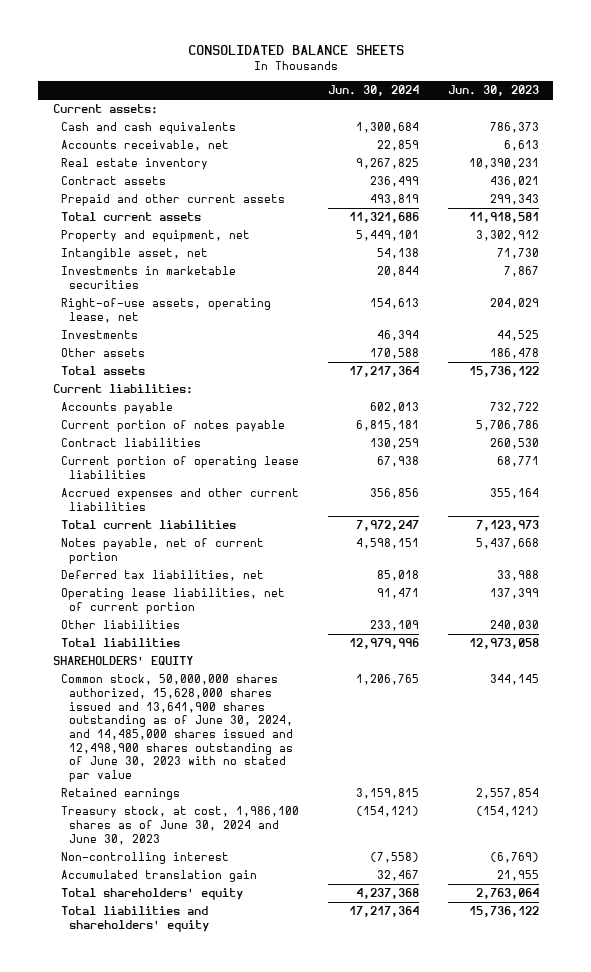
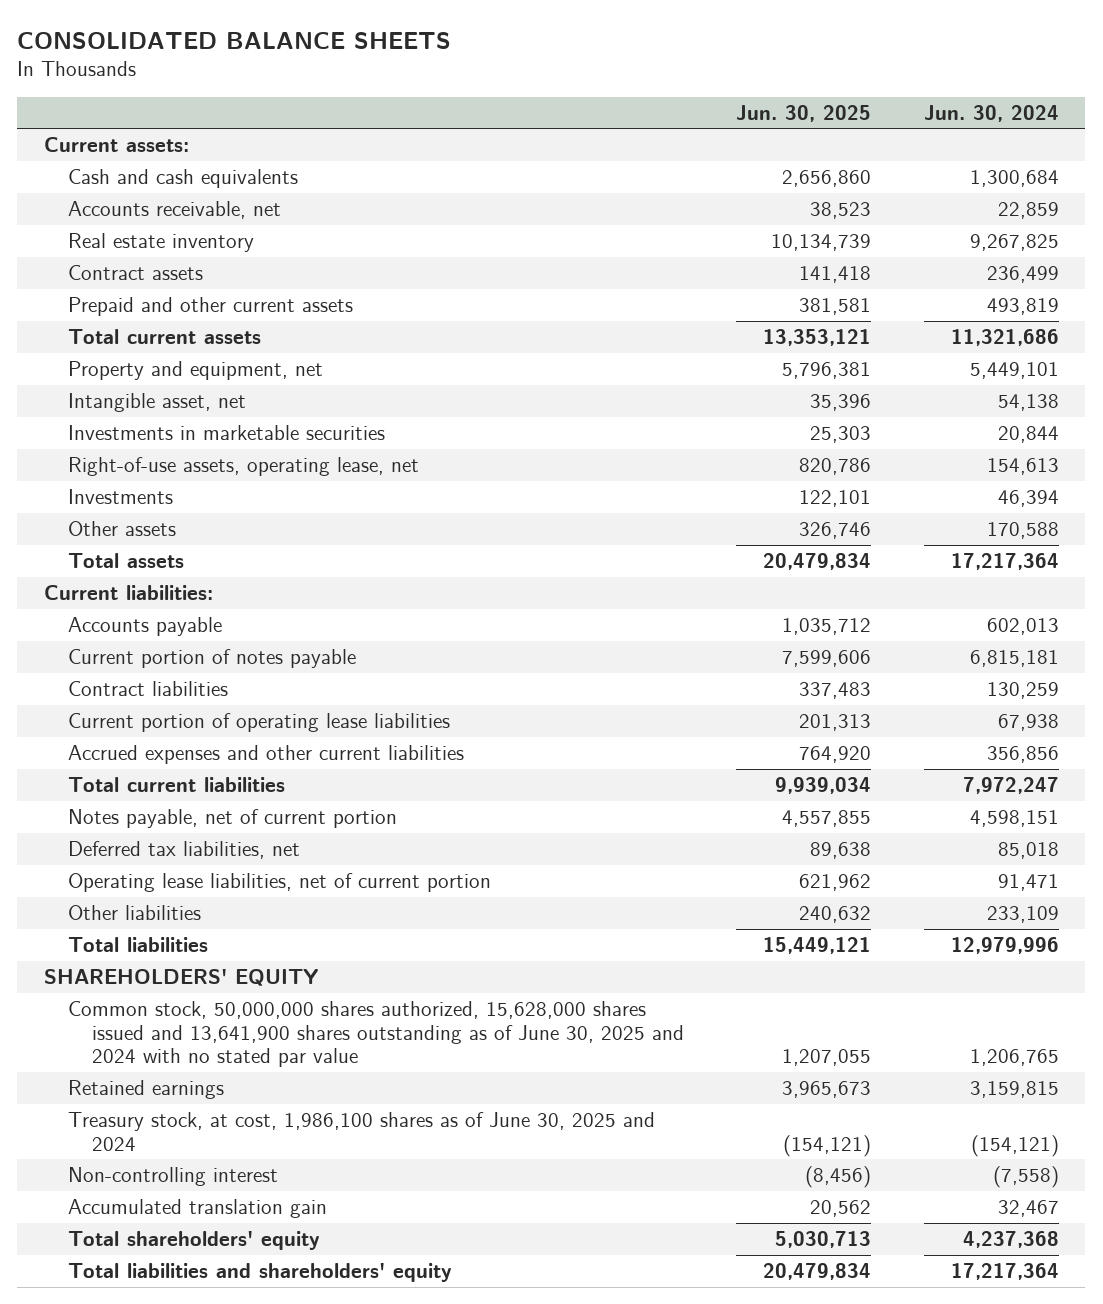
- | Jun. 30, 2024 | Jun. 30, 2023
+ | Jun. 30, 2025 | Jun. 30, 2024
- Common stock, 50,000,000 shares authorized, 15,628,000 shares issued and 13,641,900 shares outstanding as of June 30, 2024, and 14,485,000 shares issued and 12,498,900 shares outstanding as of June 30, 2023 with no stated par value | 1,206,765 | 344,145
+ Common stock, 50,000,000 shares authorized, 15,628,000 shares issued and 13,641,900 shares outstanding as of June 30, 2025 and 2024 with no stated par value | 1,207,055 | 1,206,765
- Treasury stock, at cost, 1,986,100 shares as of June 30, 2024 and June 30, 2023 | (154,121) | (154,121)
+ Treasury stock, at cost, 1,986,100 shares as of June 30, 2025 and 2024 | (154,121) | (154,121)

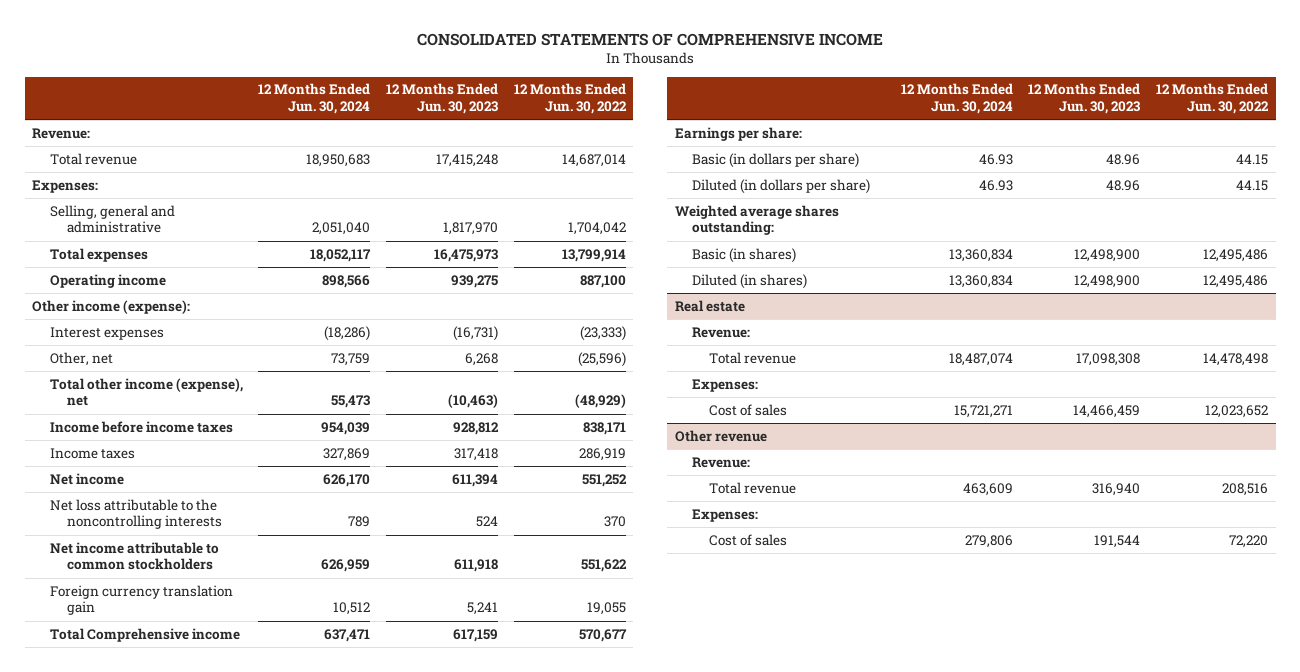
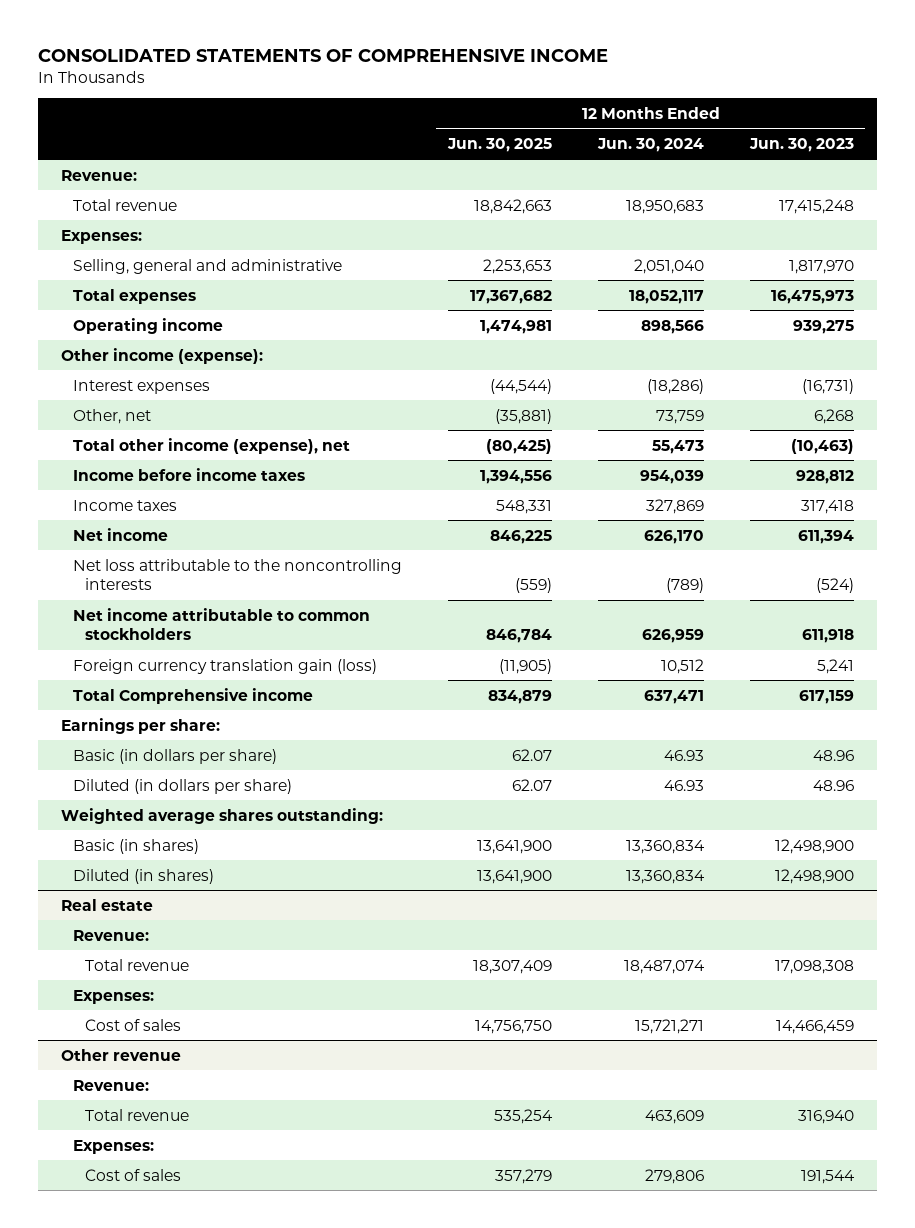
- | 12 Months Ended Jun. 30, 2024 | 12 Months Ended Jun. 30, 2023 | 12 Months Ended Jun. 30, 2022
+ | 12 Months Ended Jun. 30, 2025 | 12 Months Ended Jun. 30, 2024 | 12 Months Ended Jun. 30, 2023
- Net loss attributable to the noncontrolling interests | 789 | 524 | 370
+ Net loss attributable to the noncontrolling interests | (559) | (789) | (524)
- Foreign currency translation gain | 10,512 | 5,241 | 19,055
+ Foreign currency translation gain (loss) | (11,905) | 10,512 | 5,241

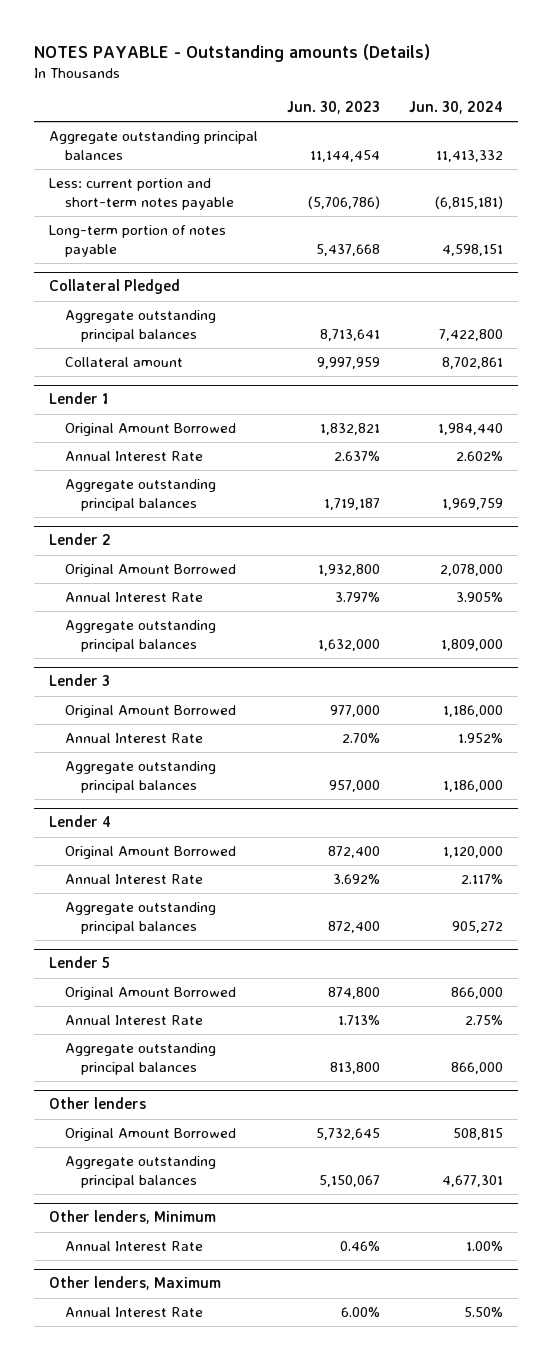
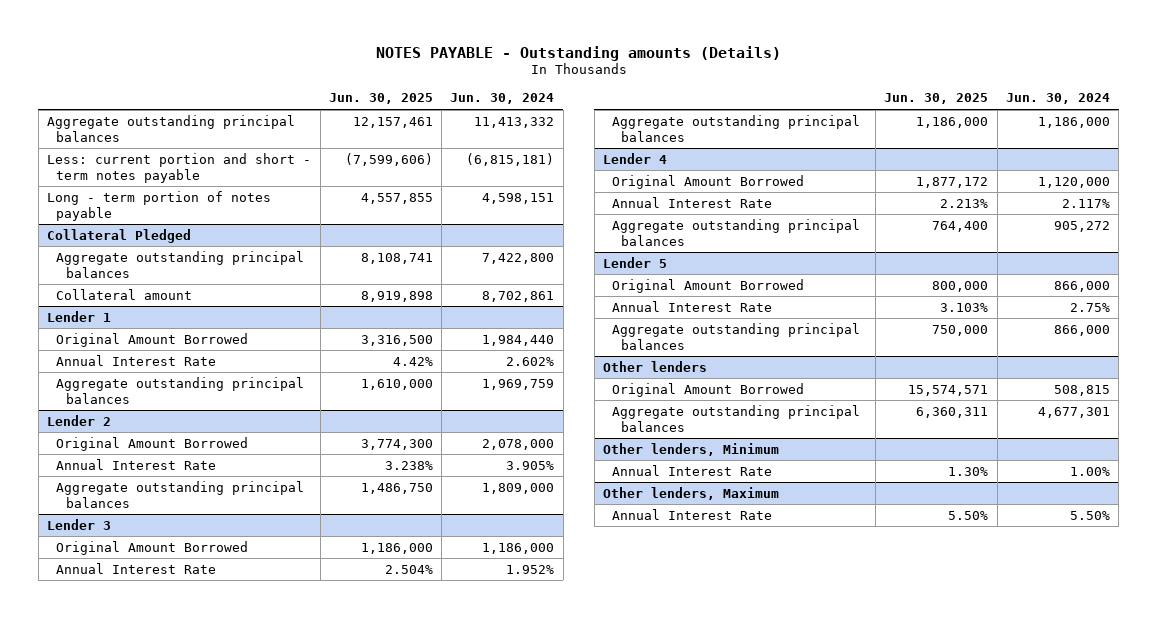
- | Jun. 30, 2023 | Jun. 30, 2024
+ | Jun. 30, 2025 | Jun. 30, 2024
- Less: current portion and short-term notes payable | (5,706,786) | (6,815,181)
- Long-term portion of notes payable | 5,437,668 | 4,598,151
+ Less: current portion and short - term notes payable | (7,599,606) | (6,815,181)
+ Long - term portion of notes payable | 4,557,855 | 4,598,151

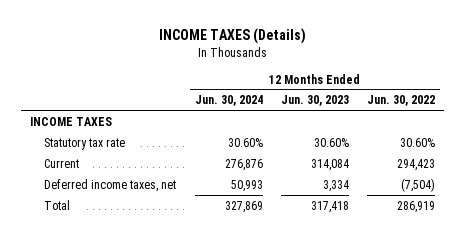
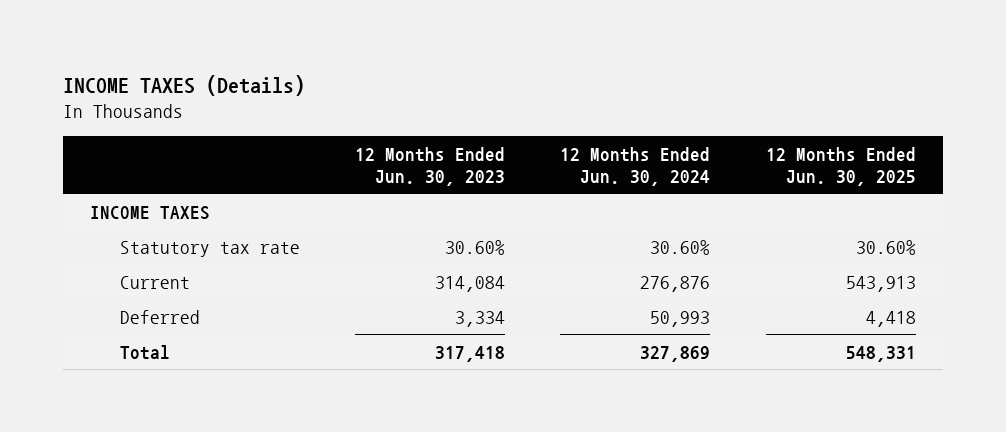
- | 12 Months Ended Jun. 30, 2024 | 12 Months Ended Jun. 30, 2023 | 12 Months Ended Jun. 30, 2022
+ | 12 Months Ended Jun. 30, 2023 | 12 Months Ended Jun. 30, 2024 | 12 Months Ended Jun. 30, 2025
- Deferred income taxes, net | 50,993 | 3,334 | (7,504)
+ Deferred | 3,334 | 50,993 | 4,418

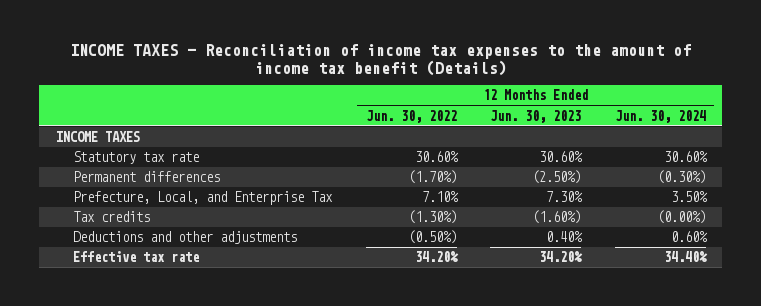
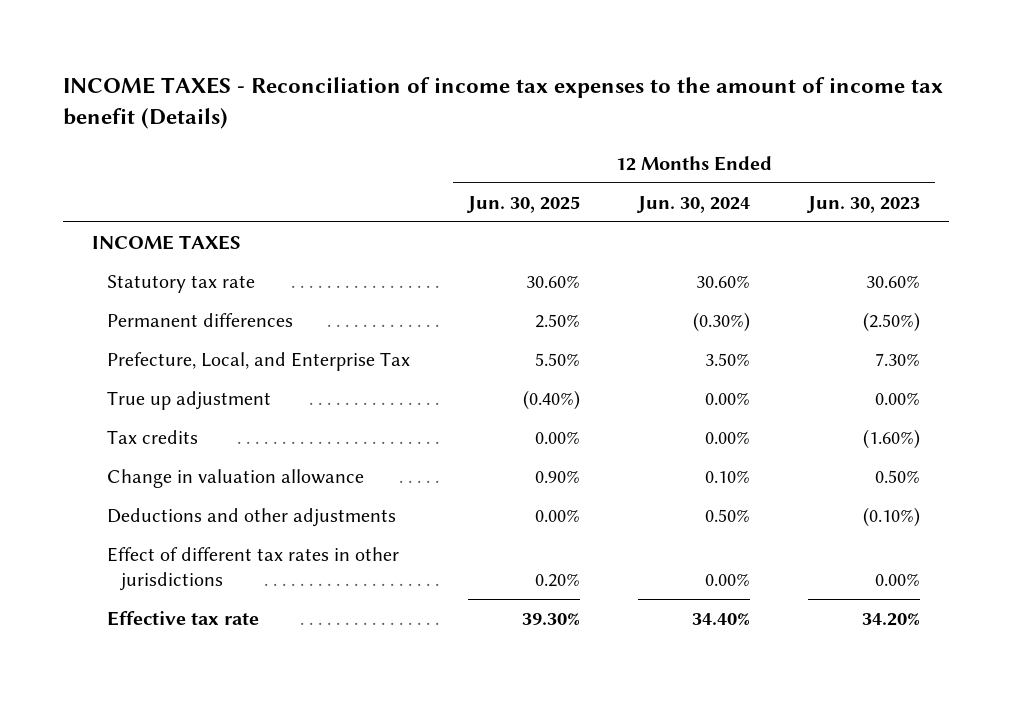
- | 12 Months Ended Jun. 30, 2022 | 12 Months Ended Jun. 30, 2023 | 12 Months Ended Jun. 30, 2024
+ | 12 Months Ended Jun. 30, 2025 | 12 Months Ended Jun. 30, 2024 | 12 Months Ended Jun. 30, 2023
- Tax credits | (1.30%) | (1.60%) | (0.00%)
- Deductions and other adjustments | (0.50%) | 0.40% | 0.60%
+ True up adjustment | (0.40%) | 0.00% | 0.00%
+ Tax credits | 0.00% | 0.00% | (1.60%)
+ Change in valuation allowance | 0.90% | 0.10% | 0.50%
+ Deductions and other adjustments | 0.00% | 0.50% | (0.10%)
+ Effect of different tax rates in other jurisdictions | 0.20% | 0.00% | 0.00%

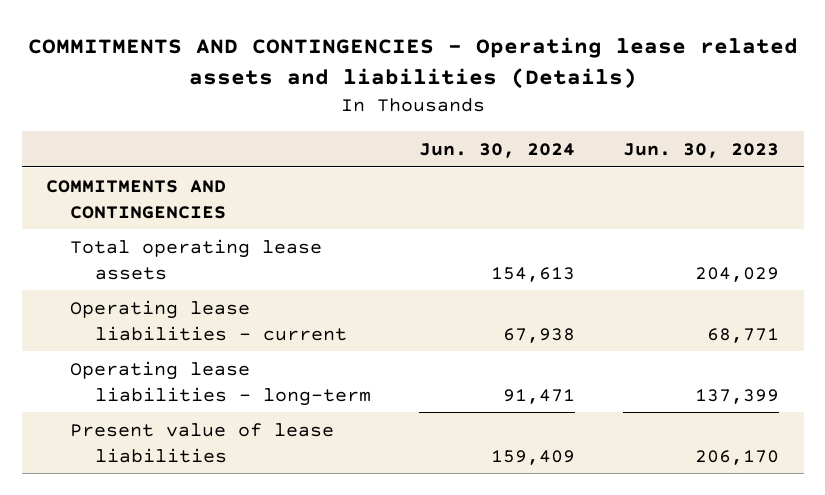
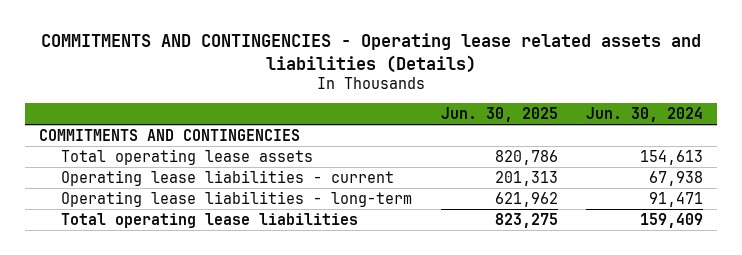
- | Jun. 30, 2024 | Jun. 30, 2023
+ | Jun. 30, 2025 | Jun. 30, 2024
- Present value of lease liabilities | 159,409 | 206,170
+ Total operating lease liabilities | 823,275 | 159,409

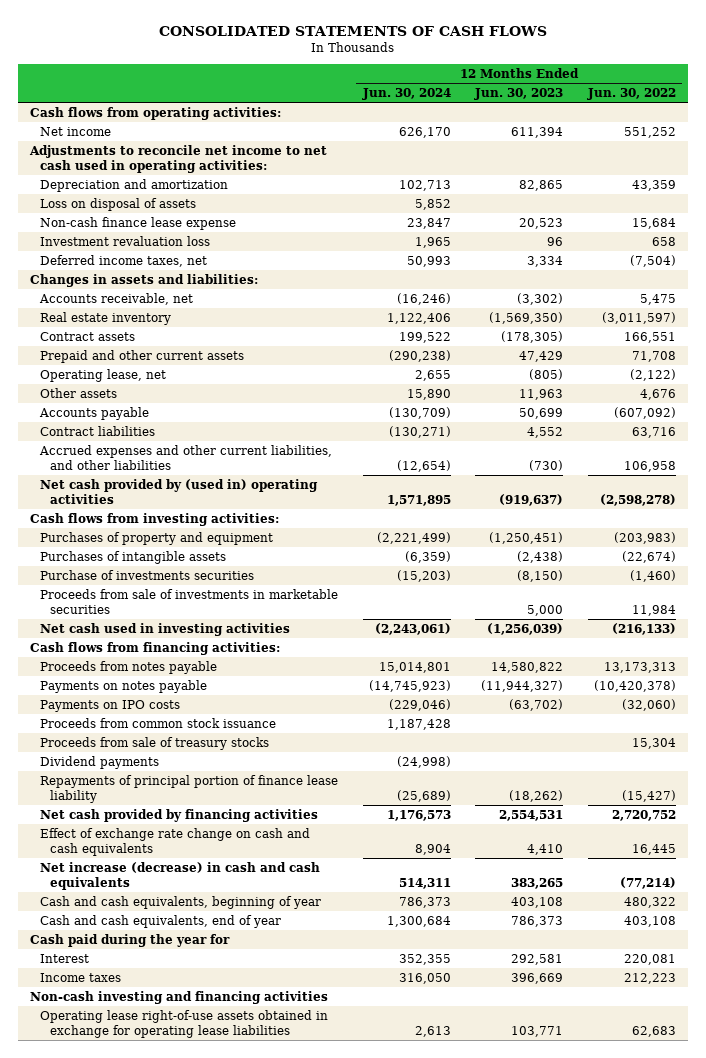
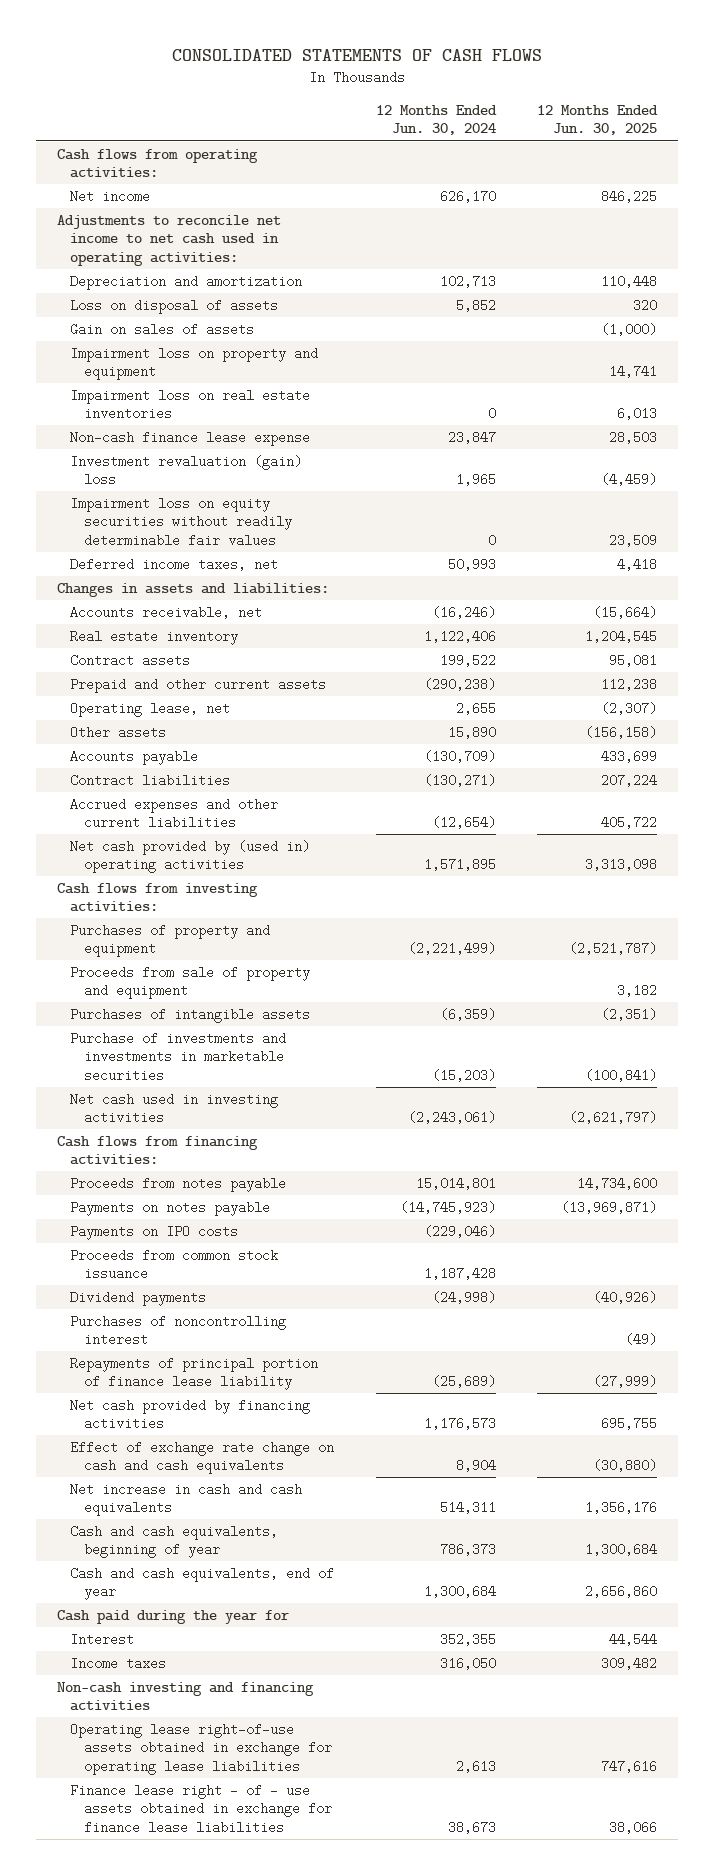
- | 12 Months Ended Jun. 30, 2024 | 12 Months Ended Jun. 30, 2023 | 12 Months Ended Jun. 30, 2022
+ | 12 Months Ended Jun. 30, 2024 | 12 Months Ended Jun. 30, 2025
+ Gain on sales of assets | | (1,000)
+ Impairment loss on property and equipment | | 14,741
+ Impairment loss on real estate inventories | 0 | 6,013
- Investment revaluation loss | 1,965 | 96 | 658
+ Investment revaluation (gain) loss | 1,965 | (4,459)
+ Impairment loss on equity securities without readily determinable fair values | 0 | 23,509
- Accrued expenses and other current liabilities, and other liabilities | (12,654) | (730) | 106,958
+ Accrued expenses and other current liabilities | (12,654) | 405,722
+ Proceeds from sale of property and equipment | | 3,182
- Purchase of investments securities | (15,203) | (8,150) | (1,460)
- Proceeds from sale of investments in marketable securities | | 5,000 | 11,984
+ Purchase of investments and investments in marketable securities | (15,203) | (100,841)
- Proceeds from sale of treasury stocks | | | 15,304
+ Purchases of noncontrolling interest | | (49)
- Net increase (decrease) in cash and cash equivalents | 514,311 | 383,265 | (77,214)
+ Net increase in cash and cash equivalents | 514,311 | 1,356,176
+ Finance lease right - of - use assets obtained in exchange for finance lease liabilities | 38,673 | 38,066

